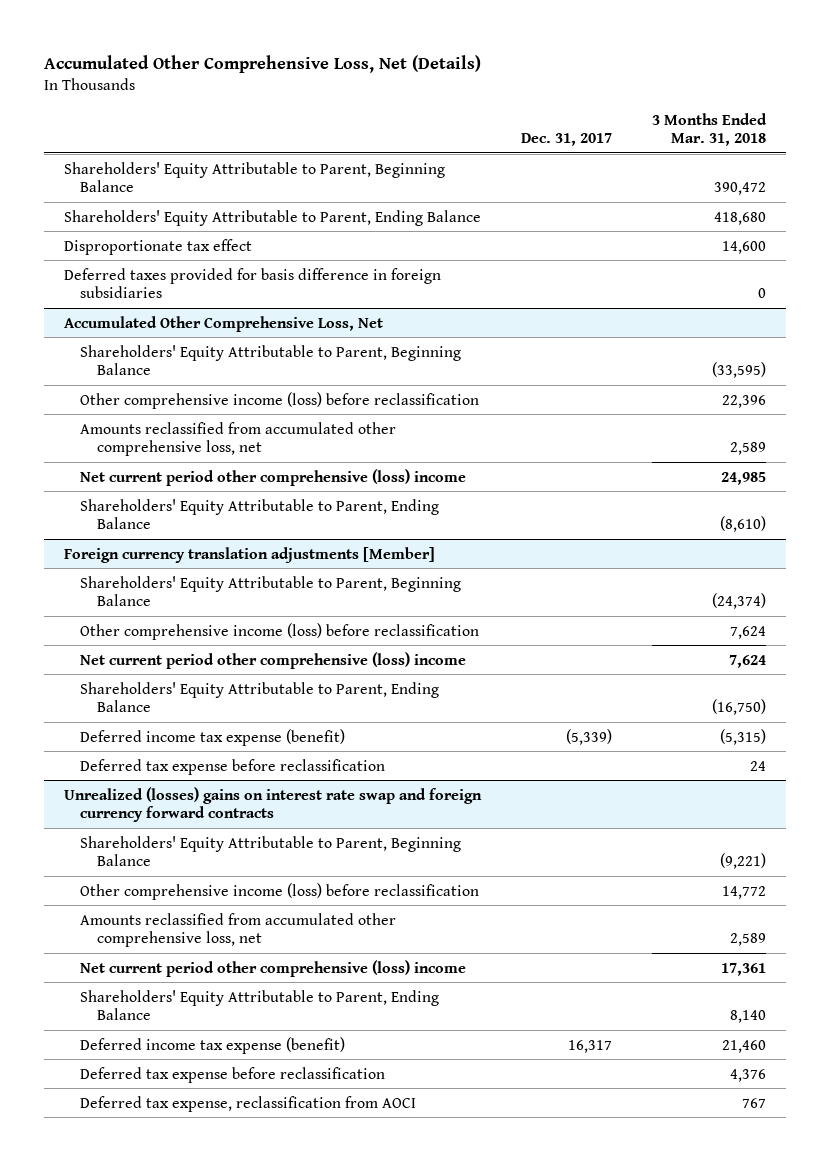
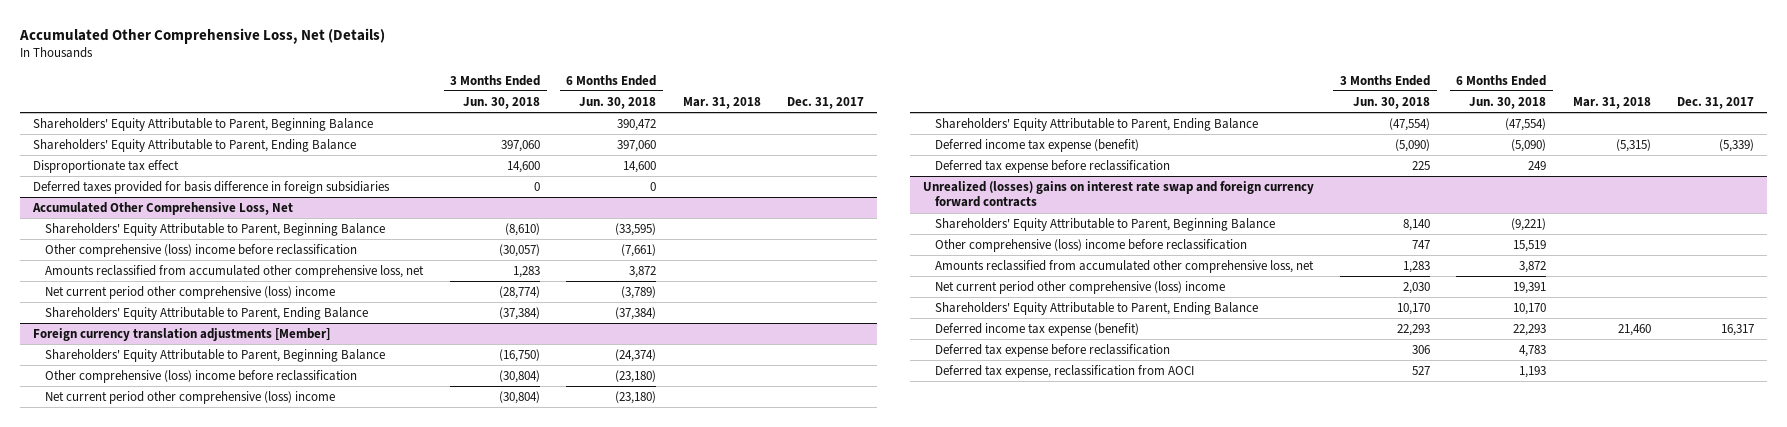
- | Dec. 31, 2017 | 3 Months Ended Mar. 31, 2018
+ | 3 Months Ended Jun. 30, 2018 | 6 Months Ended Jun. 30, 2018 | Mar. 31, 2018 | Dec. 31, 2017
@ Accumulated Other Comprehensive Loss, Net
- Other comprehensive income (loss) before reclassification | | 22,396
+ Other comprehensive (loss) income before reclassification | (30,057) | (7,661) | |
@ Foreign currency translation adjustments [Member]
- Other comprehensive income (loss) before reclassification | | 7,624
+ Other comprehensive (loss) income before reclassification | (30,804) | (23,180) | |
@ Unrealized (losses) gains on interest rate swap and foreign currency forward contracts
- Other comprehensive income (loss) before reclassification | | 14,772
+ Other comprehensive (loss) income before reclassification | 747 | 15,519 | |

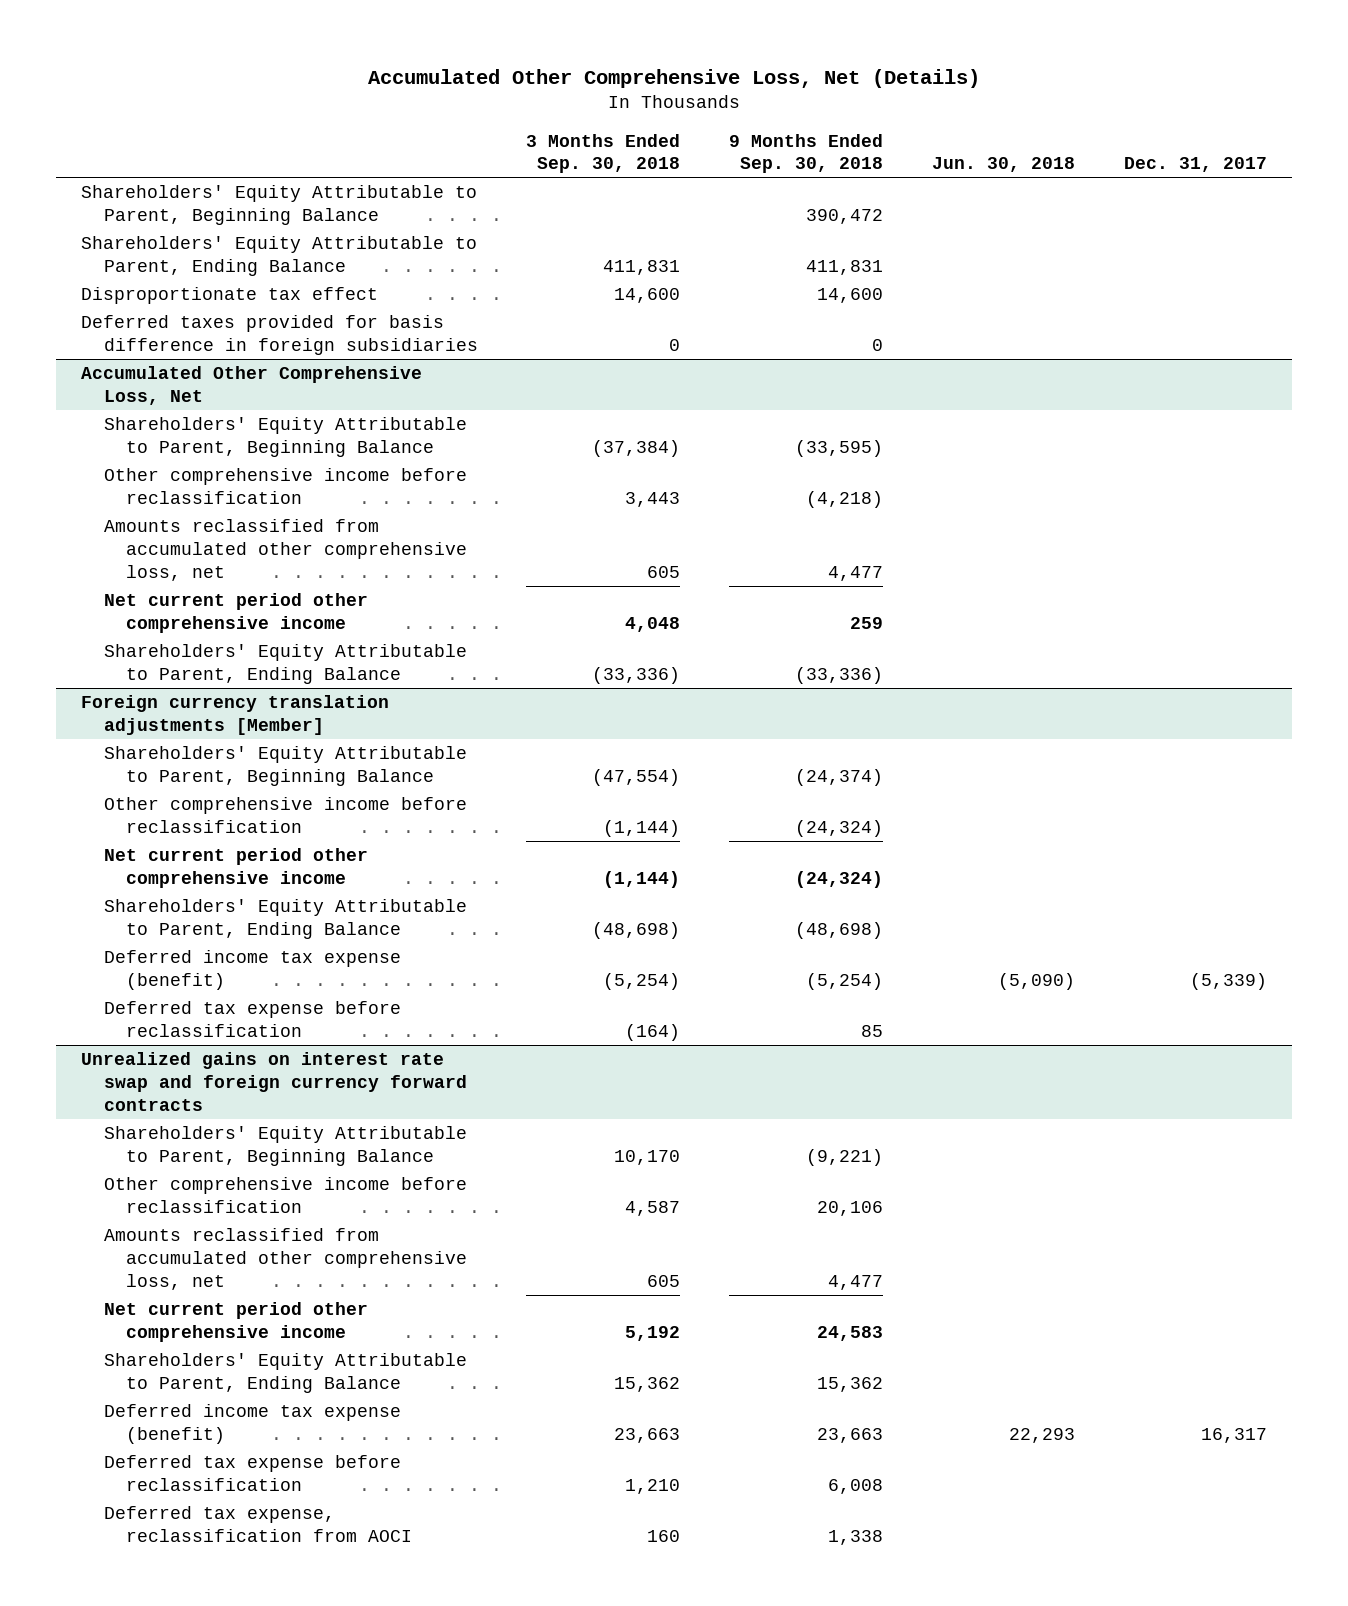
- | 3 Months Ended Jun. 30, 2018 | 6 Months Ended Jun. 30, 2018 | Mar. 31, 2018 | Dec. 31, 2017
+ | 3 Months Ended Sep. 30, 2018 | 9 Months Ended Sep. 30, 2018 | Jun. 30, 2018 | Dec. 31, 2017
@ Accumulated Other Comprehensive Loss, Net
- Other comprehensive (loss) income before reclassification | (30,057) | (7,661) | |
+ Other comprehensive income before reclassification | 3,443 | (4,218) | |
- Net current period other comprehensive (loss) income | (28,774) | (3,789) | |
+ Net current period other comprehensive income | 4,048 | 259 | |
@ Foreign currency translation adjustments [Member]
- Other comprehensive (loss) income before reclassification | (30,804) | (23,180) | |
- Net current period other comprehensive (loss) income | (30,804) | (23,180) | |
+ Other comprehensive income before reclassification | (1,144) | (24,324) | |
+ Net current period other comprehensive income | (1,144) | (24,324) | |
- Unrealized (losses) gains on interest rate swap and foreign currency forward contracts
+ Unrealized gains on interest rate swap and foreign currency forward contracts
- Other comprehensive (loss) income before reclassification | 747 | 15,519 | |
+ Other comprehensive income before reclassification | 4,587 | 20,106 | |
- Net current period other comprehensive (loss) income | 2,030 | 19,391 | |
+ Net current period other comprehensive income | 5,192 | 24,583 | |

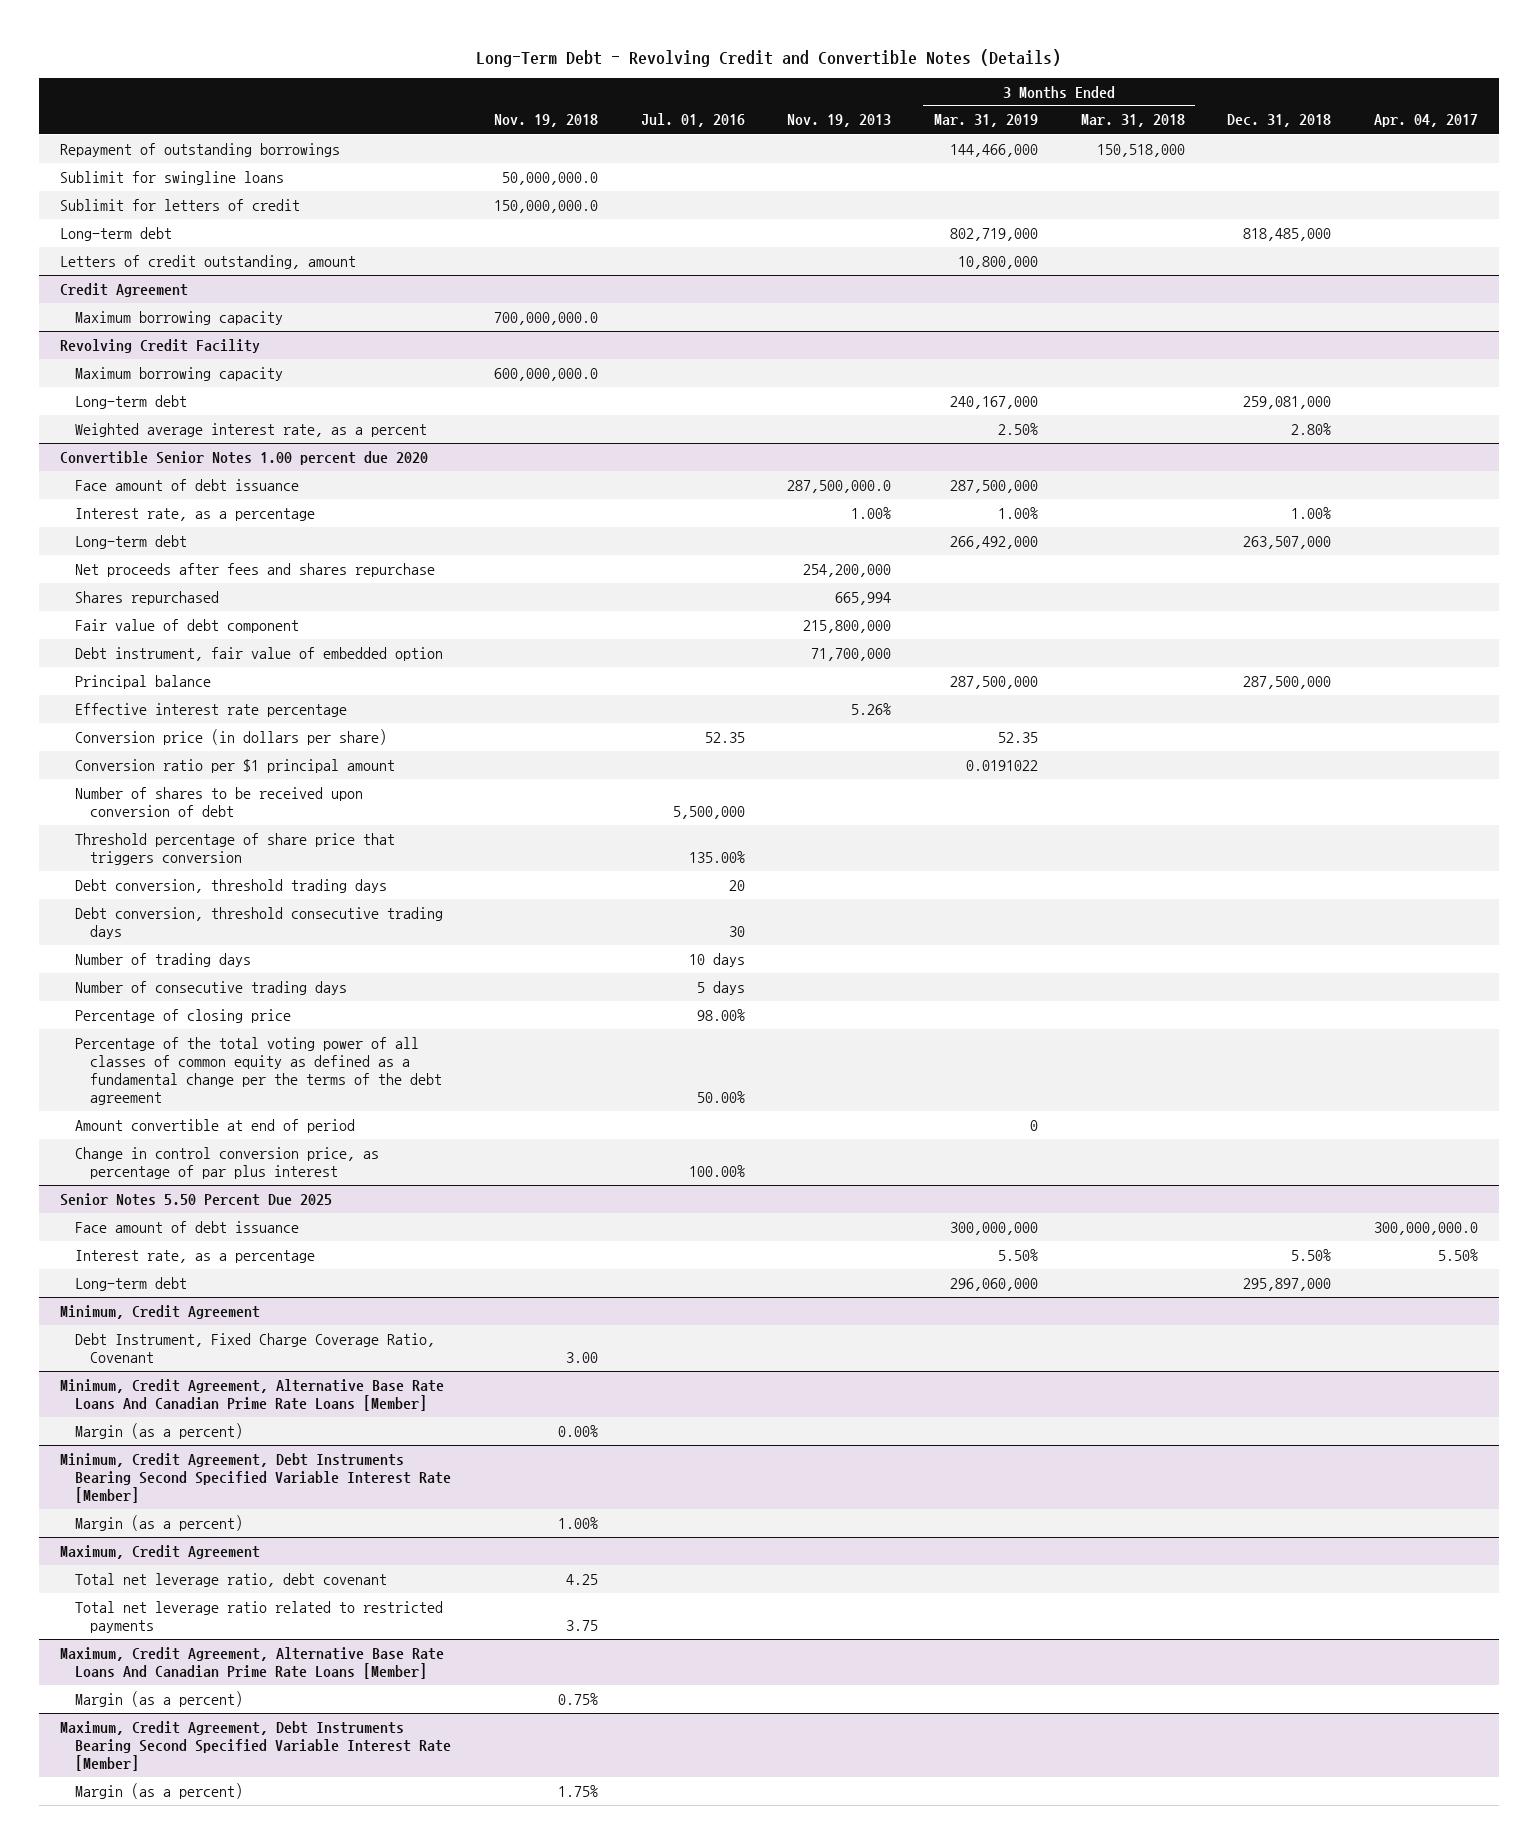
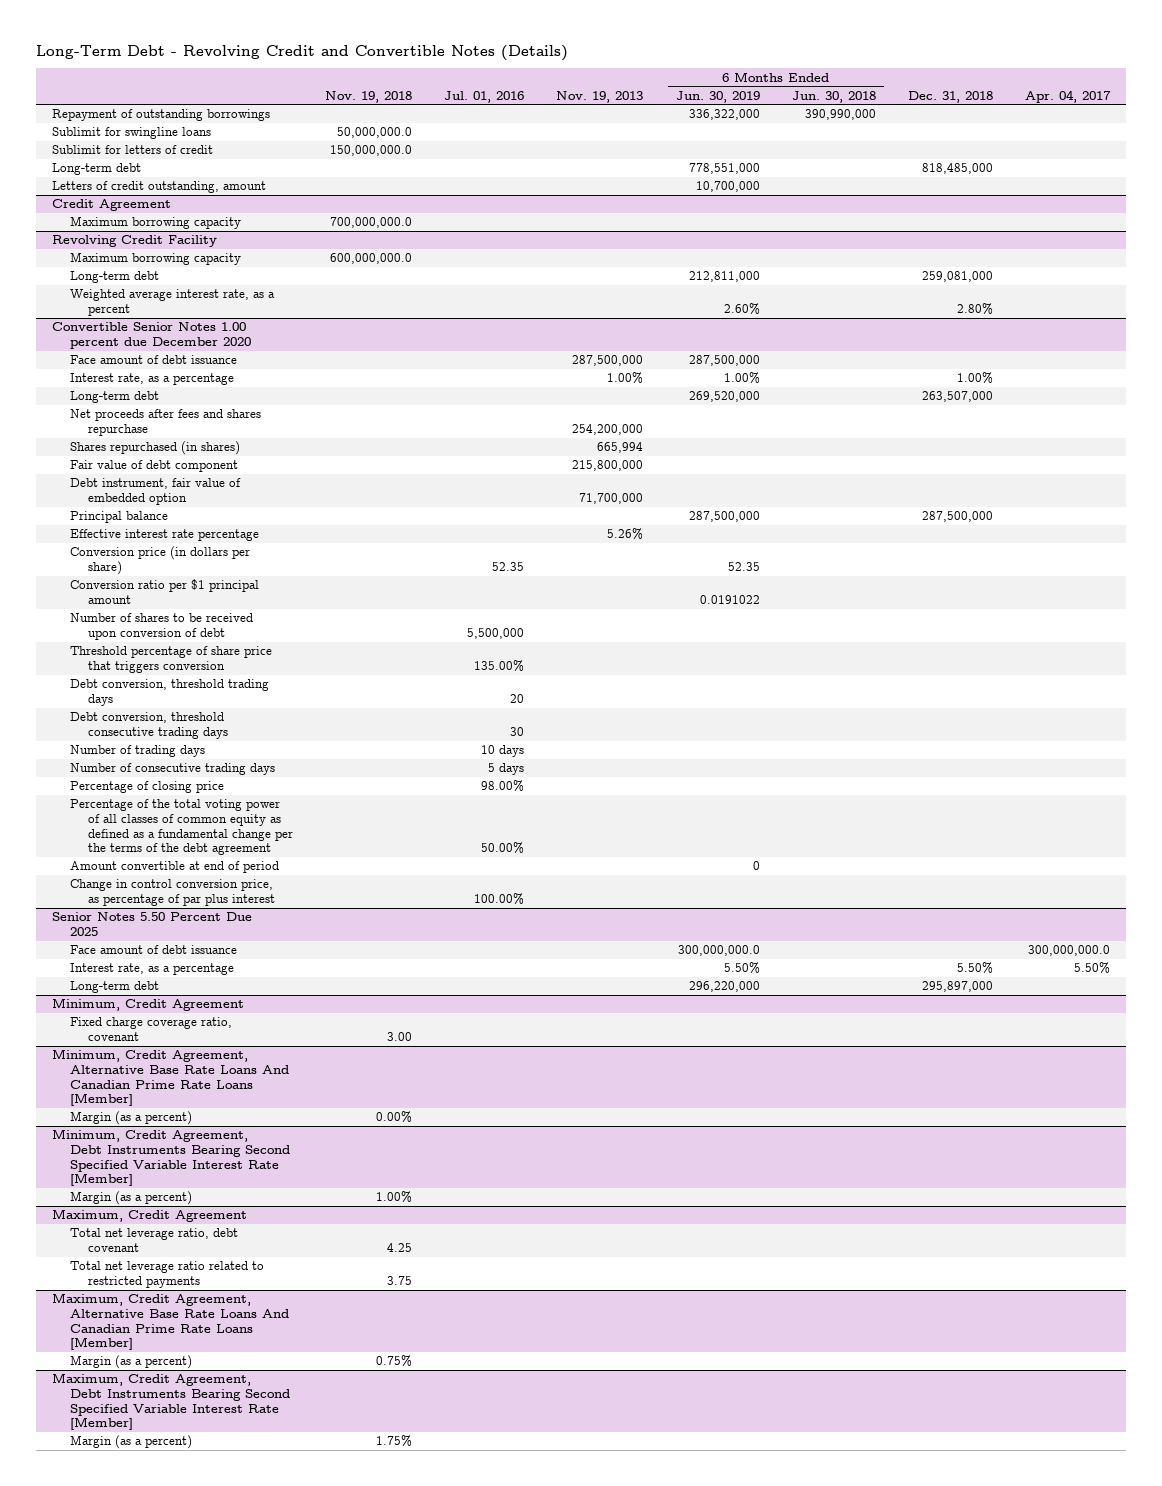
- | Nov. 19, 2018 | Jul. 01, 2016 | Nov. 19, 2013 | 3 Months Ended Mar. 31, 2019 | 3 Months Ended Mar. 31, 2018 | Dec. 31, 2018 | Apr. 04, 2017
+ | Nov. 19, 2018 | Jul. 01, 2016 | Nov. 19, 2013 | 6 Months Ended Jun. 30, 2019 | 6 Months Ended Jun. 30, 2018 | Dec. 31, 2018 | Apr. 04, 2017
- Convertible Senior Notes 1.00 percent due 2020
- Face amount of debt issuance | | | 287,500,000.0 | 287,500,000 | | |
+ Convertible Senior Notes 1.00 percent due December 2020
+ Face amount of debt issuance | | | 287,500,000 | 287,500,000 | | |
- Shares repurchased | | | 665,994 | | | |
+ Shares repurchased (in shares) | | | 665,994 | | | |
@ Minimum, Credit Agreement
- Debt Instrument, Fixed Charge Coverage Ratio, Covenant | 3.00 | | | | | |
+ Fixed charge coverage ratio, covenant | 3.00 | | | | | |

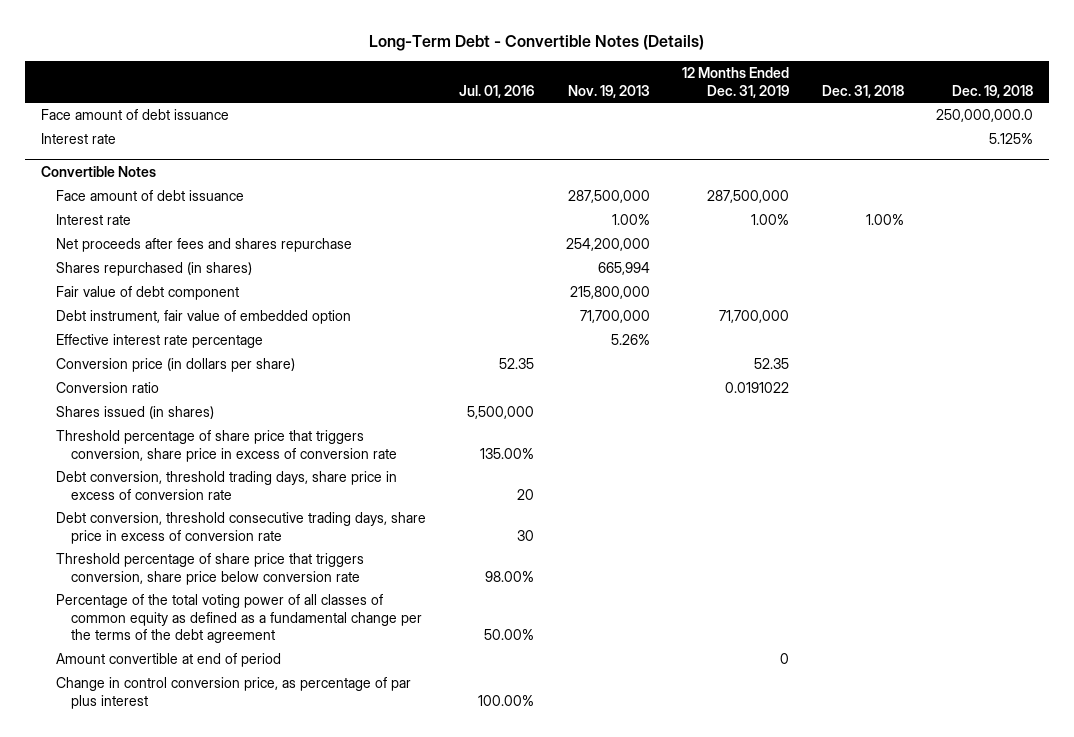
- Long-Term Debt - Revolving Credit and Convertible Notes (Details)
+ Long-Term Debt - Convertible Notes (Details)
- | Nov. 19, 2018 | Jul. 01, 2016 | Nov. 19, 2013 | 6 Months Ended Jun. 30, 2019 | 6 Months Ended Jun. 30, 2018 | Dec. 31, 2018 | Apr. 04, 2017
+ | Jul. 01, 2016 | Nov. 19, 2013 | 12 Months Ended Dec. 31, 2019 | Dec. 31, 2018 | Dec. 19, 2018
- Repayment of outstanding borrowings | | | | 336,322,000 | 390,990,000 | |
- Sublimit for swingline loans | 50,000,000.0 | | | | | |
- Sublimit for letters of credit | 150,000,000.0 | | | | | |
- Long-term debt | | | | 778,551,000 | | 818,485,000 |
- Letters of credit outstanding, amount | | | | 10,700,000 | | |
- Credit Agreement
- Maximum borrowing capacity | 700,000,000.0 | | | | | |
- Revolving Credit Facility
- Maximum borrowing capacity | 600,000,000.0 | | | | | |
- Long-term debt | | | | 212,811,000 | | 259,081,000 |
- Weighted average interest rate, as a percent | | | | 2.60% | | 2.80% |
- Convertible Senior Notes 1.00 percent due December 2020
+ Face amount of debt issuance | | | | | 250,000,000.0
+ Interest rate | | | | | 5.125%
+ Convertible Notes
- Interest rate, as a percentage | | | 1.00% | 1.00% | | 1.00% |
- Long-term debt | | | | 269,520,000 | | 263,507,000 |
+ Interest rate | | 1.00% | 1.00% | 1.00% |
- Principal balance | | | | 287,500,000 | | 287,500,000 |
- Conversion ratio per $1 principal amount | | | | 0.0191022 | | |
- Number of shares to be received upon conversion of debt | | 5,500,000 | | | | |
- Threshold percentage of share price that triggers conversion | | 135.00% | | | | |
- Debt conversion, threshold trading days | | 20 | | | | |
- Debt conversion, threshold consecutive trading days | | 30 | | | | |
- Number of trading days | | 10 days | | | | |
- Number of consecutive trading days | | 5 days | | | | |
- Percentage of closing price | | 98.00% | | | | |
+ Conversion ratio | | | 0.0191022 | |
+ Shares issued (in shares) | 5,500,000 | | | |
+ Threshold percentage of share price that triggers conversion, share price in excess of conversion rate | 135.00% | | | |
+ Debt conversion, threshold trading days, share price in excess of conversion rate | 20 | | | |
+ Debt conversion, threshold consecutive trading days, share price in excess of conversion rate | 30 | | | |
+ Threshold percentage of share price that triggers conversion, share price below conversion rate | 98.00% | | | |
- Senior Notes 5.50 Percent Due 2025
- Face amount of debt issuance | | | | 300,000,000.0 | | | 300,000,000.0
- Interest rate, as a percentage | | | | 5.50% | | 5.50% | 5.50%
- Long-term debt | | | | 296,220,000 | | 295,897,000 |
- Minimum, Credit Agreement
- Fixed charge coverage ratio, covenant | 3.00 | | | | | |
- Minimum, Credit Agreement, Alternative Base Rate Loans And Canadian Prime Rate Loans [Member]
- Margin (as a percent) | 0.00% | | | | | |
- Minimum, Credit Agreement, Debt Instruments Bearing Second Specified Variable Interest Rate [Member]
- Margin (as a percent) | 1.00% | | | | | |
- Maximum, Credit Agreement
- Total net leverage ratio, debt covenant | 4.25 | | | | | |
- Total net leverage ratio related to restricted payments | 3.75 | | | | | |
- Maximum, Credit Agreement, Alternative Base Rate Loans And Canadian Prime Rate Loans [Member]
- Margin (as a percent) | 0.75% | | | | | |
- Maximum, Credit Agreement, Debt Instruments Bearing Second Specified Variable Interest Rate [Member]
- Margin (as a percent) | 1.75% | | | | | |

